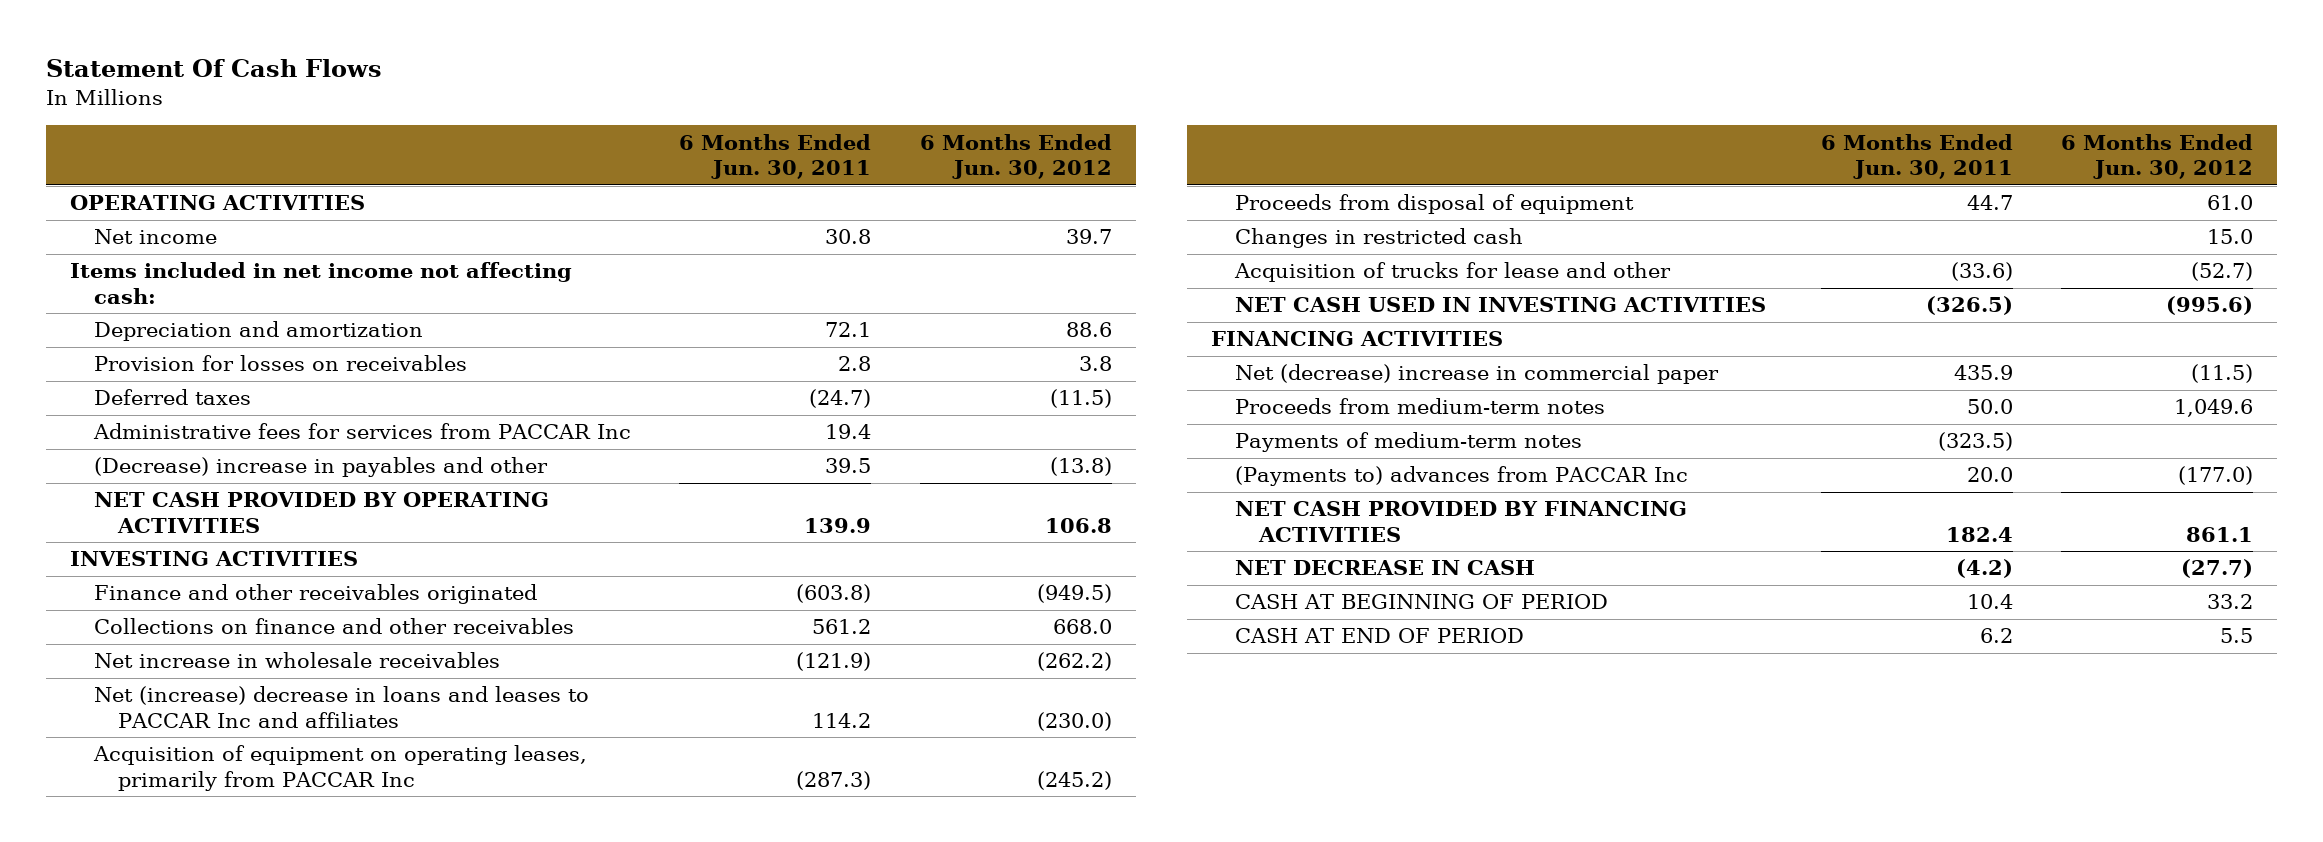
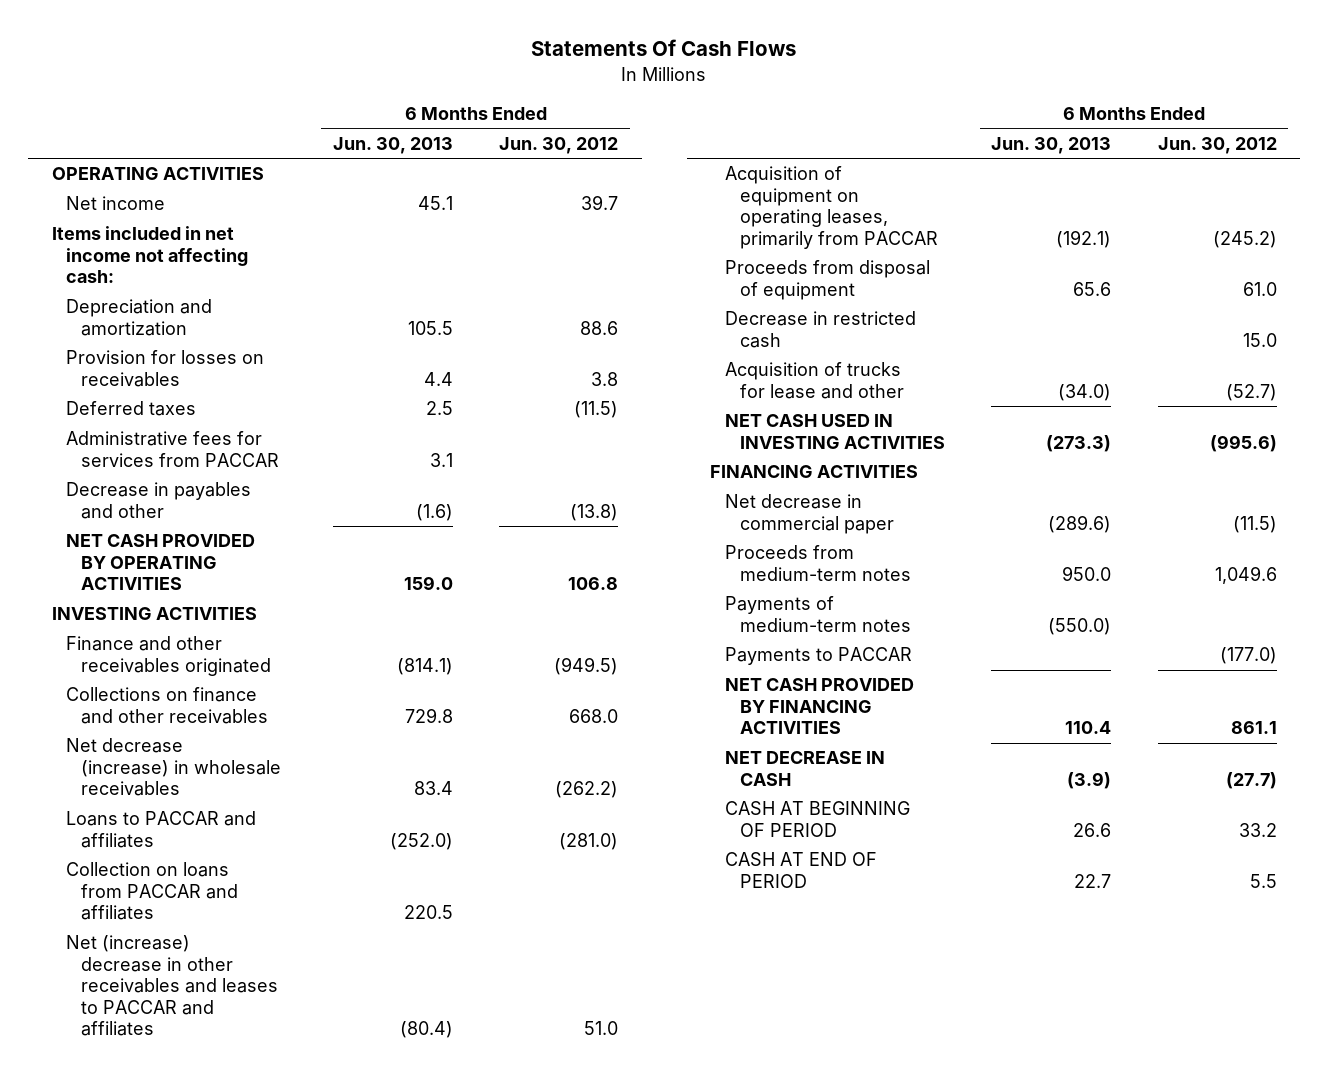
- Statement Of Cash Flows
+ Statements Of Cash Flows
- | 6 Months Ended Jun. 30, 2011 | 6 Months Ended Jun. 30, 2012
+ | 6 Months Ended Jun. 30, 2013 | 6 Months Ended Jun. 30, 2012
- Administrative fees for services from PACCAR Inc | 19.4 |
- (Decrease) increase in payables and other | 39.5 | (13.8)
+ Administrative fees for services from PACCAR | 3.1 |
+ Decrease in payables and other | (1.6) | (13.8)
- Net increase in wholesale receivables | (121.9) | (262.2)
- Net (increase) decrease in loans and leases to PACCAR Inc and affiliates | 114.2 | (230.0)
- Acquisition of equipment on operating leases, primarily from PACCAR Inc | (287.3) | (245.2)
+ Net decrease (increase) in wholesale receivables | 83.4 | (262.2)
+ Loans to PACCAR and affiliates | (252.0) | (281.0)
+ Collection on loans from PACCAR and affiliates | 220.5 |
+ Net (increase) decrease in other receivables and leases to PACCAR and affiliates | (80.4) | 51.0
+ Acquisition of equipment on operating leases, primarily from PACCAR | (192.1) | (245.2)
- Changes in restricted cash | | 15.0
+ Decrease in restricted cash | | 15.0
- Net (decrease) increase in commercial paper | 435.9 | (11.5)
+ Net decrease in commercial paper | (289.6) | (11.5)
- (Payments to) advances from PACCAR Inc | 20.0 | (177.0)
+ Payments to PACCAR | | (177.0)

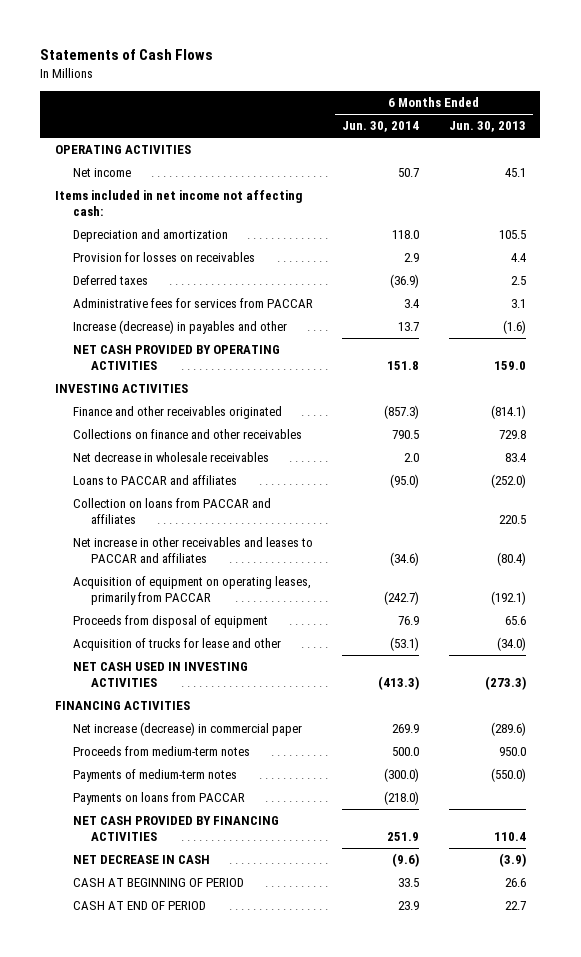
- Statements Of Cash Flows
+ Statements of Cash Flows
- | 6 Months Ended Jun. 30, 2013 | 6 Months Ended Jun. 30, 2012
+ | 6 Months Ended Jun. 30, 2014 | 6 Months Ended Jun. 30, 2013
- Decrease in payables and other | (1.6) | (13.8)
+ Increase (decrease) in payables and other | 13.7 | (1.6)
- Net decrease (increase) in wholesale receivables | 83.4 | (262.2)
+ Net decrease in wholesale receivables | 2.0 | 83.4
- Net (increase) decrease in other receivables and leases to PACCAR and affiliates | (80.4) | 51.0
+ Net increase in other receivables and leases to PACCAR and affiliates | (34.6) | (80.4)
- Decrease in restricted cash | | 15.0
- Net decrease in commercial paper | (289.6) | (11.5)
+ Net increase (decrease) in commercial paper | 269.9 | (289.6)
- Payments to PACCAR | | (177.0)
+ Payments on loans from PACCAR | (218.0) |

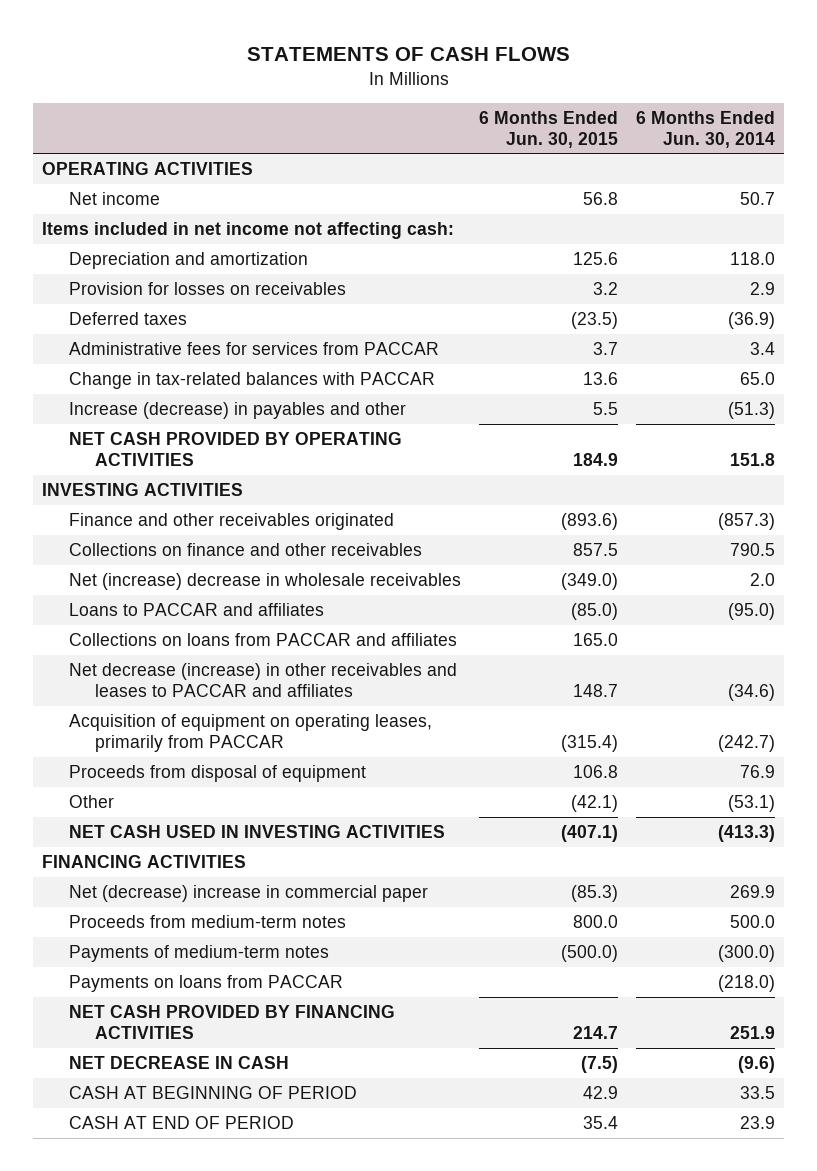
- Statements of Cash Flows
+ STATEMENTS OF CASH FLOWS
- | 6 Months Ended Jun. 30, 2014 | 6 Months Ended Jun. 30, 2013
+ | 6 Months Ended Jun. 30, 2015 | 6 Months Ended Jun. 30, 2014
- Increase (decrease) in payables and other | 13.7 | (1.6)
+ Change in tax-related balances with PACCAR | 13.6 | 65.0
+ Increase (decrease) in payables and other | 5.5 | (51.3)
- Net decrease in wholesale receivables | 2.0 | 83.4
+ Net (increase) decrease in wholesale receivables | (349.0) | 2.0
- Collection on loans from PACCAR and affiliates | | 220.5
- Net increase in other receivables and leases to PACCAR and affiliates | (34.6) | (80.4)
+ Collections on loans from PACCAR and affiliates | 165.0 |
+ Net decrease (increase) in other receivables and leases to PACCAR and affiliates | 148.7 | (34.6)
- Acquisition of trucks for lease and other | (53.1) | (34.0)
+ Other | (42.1) | (53.1)
- Net increase (decrease) in commercial paper | 269.9 | (289.6)
+ Net (decrease) increase in commercial paper | (85.3) | 269.9

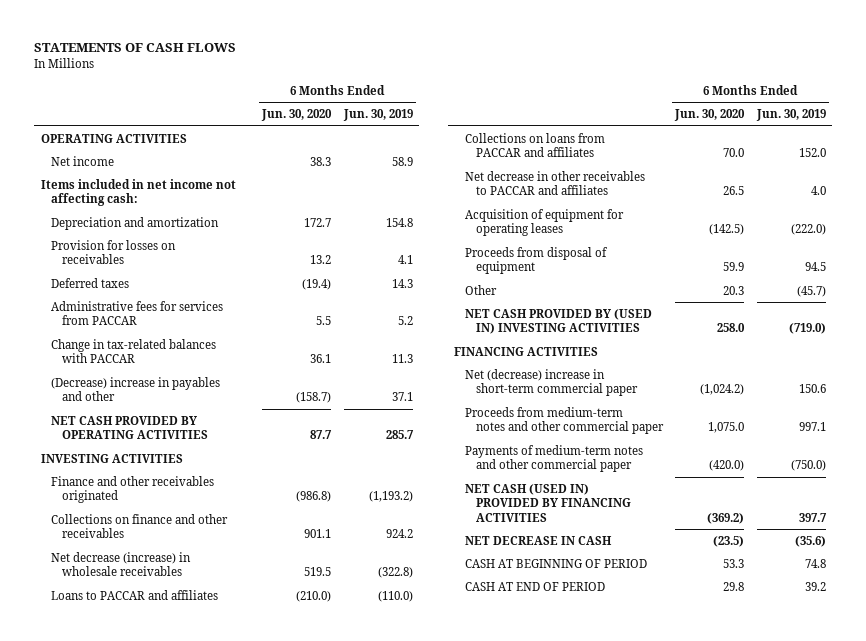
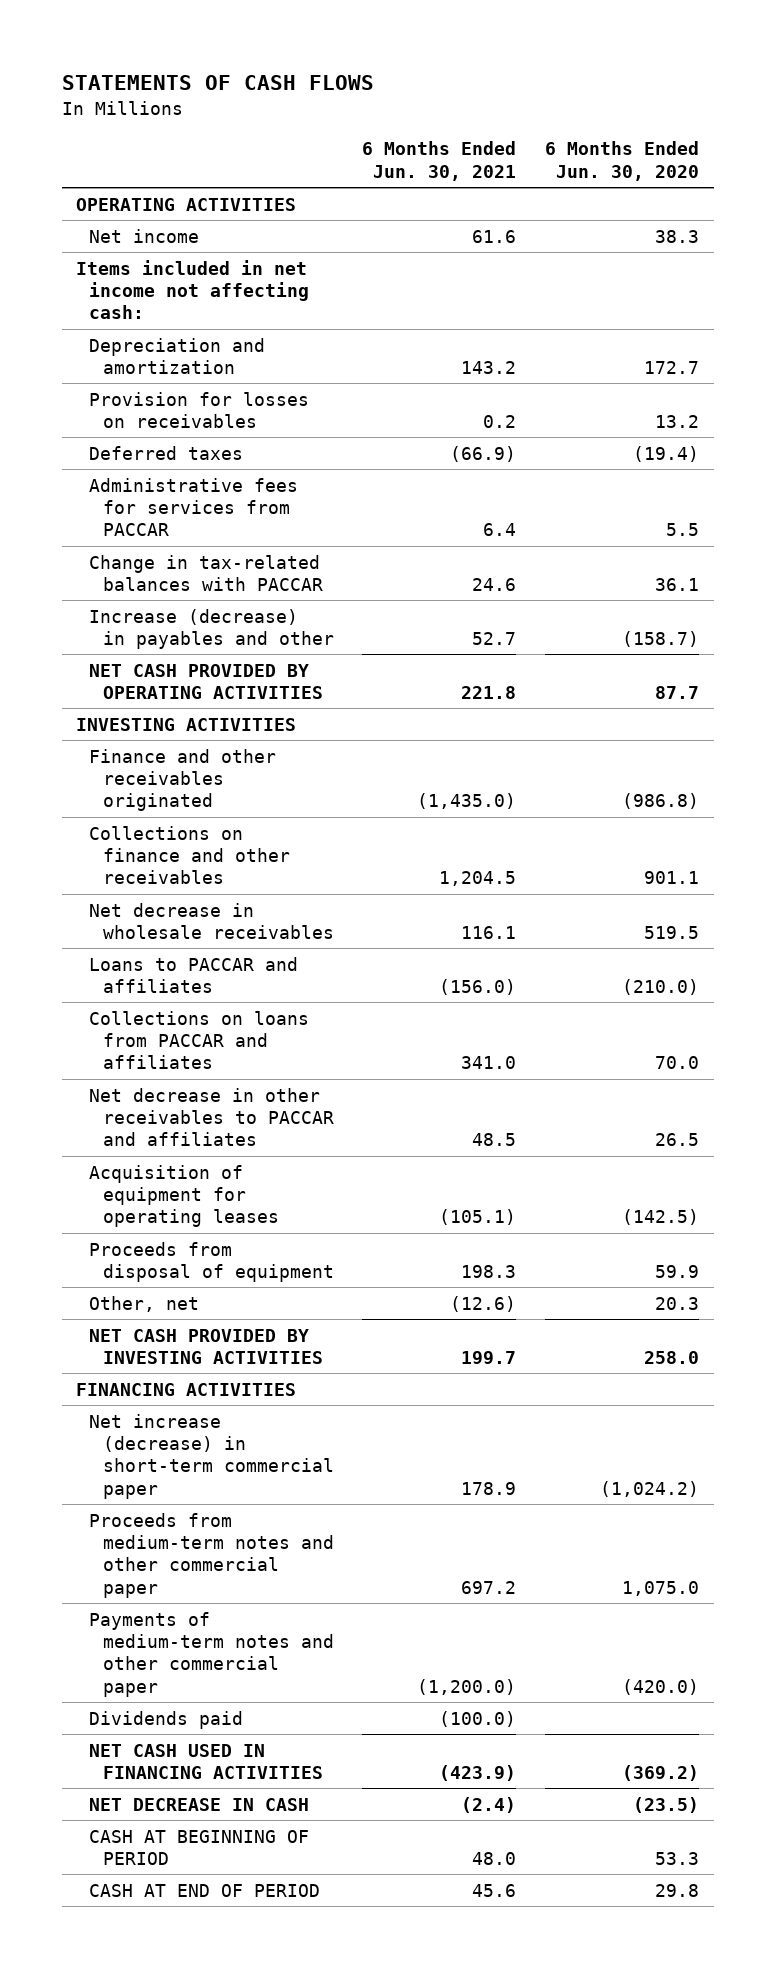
- | 6 Months Ended Jun. 30, 2020 | 6 Months Ended Jun. 30, 2019
+ | 6 Months Ended Jun. 30, 2021 | 6 Months Ended Jun. 30, 2020
- (Decrease) increase in payables and other | (158.7) | 37.1
+ Increase (decrease) in payables and other | 52.7 | (158.7)
- Net decrease (increase) in wholesale receivables | 519.5 | (322.8)
+ Net decrease in wholesale receivables | 116.1 | 519.5
- Other | 20.3 | (45.7)
- NET CASH PROVIDED BY (USED IN) INVESTING ACTIVITIES | 258.0 | (719.0)
+ Other, net | (12.6) | 20.3
+ NET CASH PROVIDED BY INVESTING ACTIVITIES | 199.7 | 258.0
- Net (decrease) increase in short-term commercial paper | (1,024.2) | 150.6
+ Net increase (decrease) in short-term commercial paper | 178.9 | (1,024.2)
- NET CASH (USED IN) PROVIDED BY FINANCING ACTIVITIES | (369.2) | 397.7
+ Dividends paid | (100.0) |
+ NET CASH USED IN FINANCING ACTIVITIES | (423.9) | (369.2)

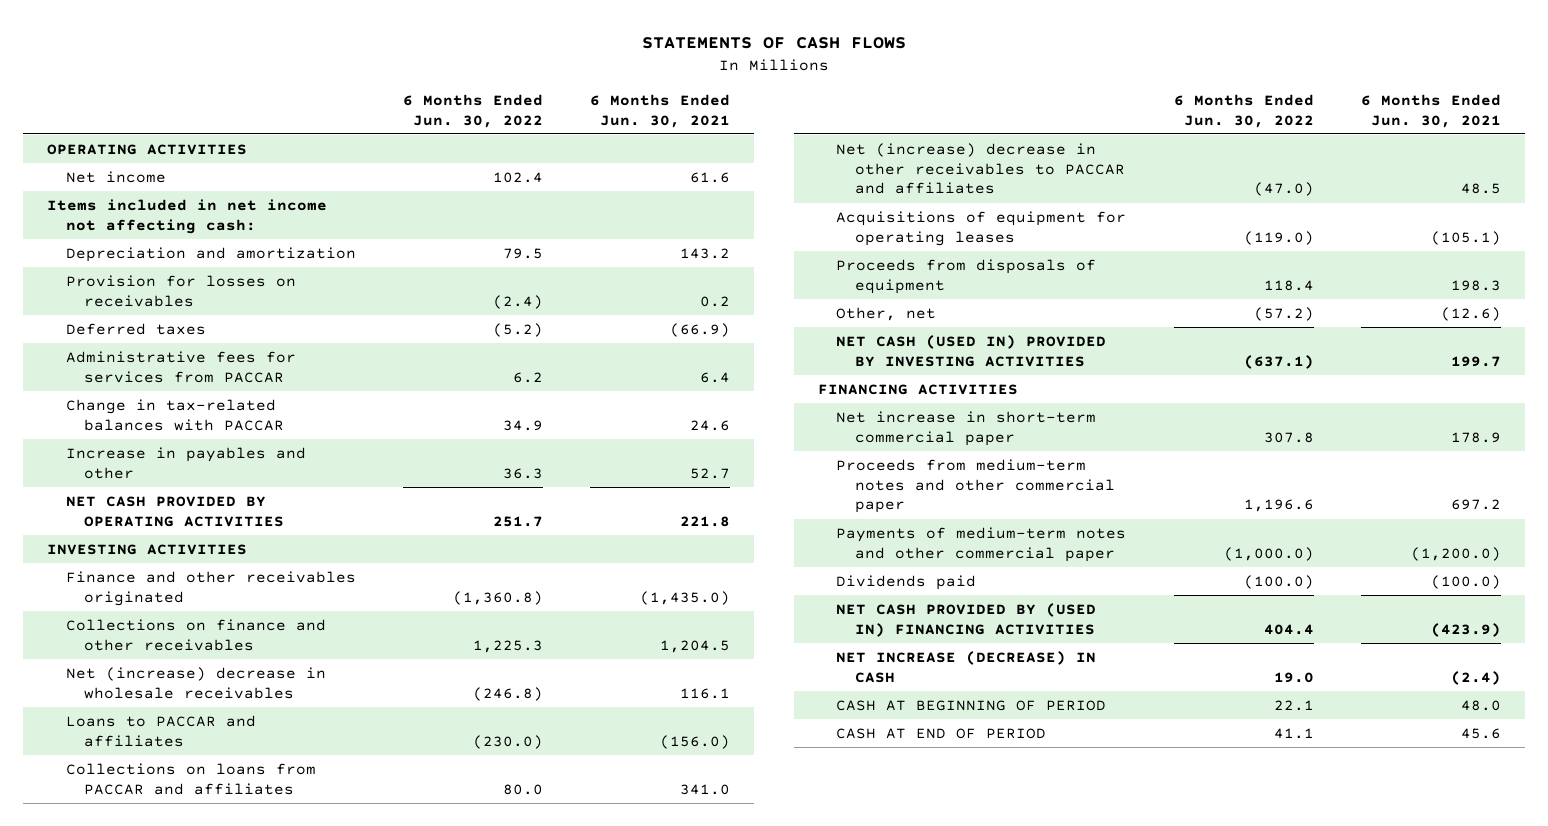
- | 6 Months Ended Jun. 30, 2021 | 6 Months Ended Jun. 30, 2020
+ | 6 Months Ended Jun. 30, 2022 | 6 Months Ended Jun. 30, 2021
- Increase (decrease) in payables and other | 52.7 | (158.7)
+ Increase in payables and other | 36.3 | 52.7
- Net decrease in wholesale receivables | 116.1 | 519.5
+ Net (increase) decrease in wholesale receivables | (246.8) | 116.1
- Net decrease in other receivables to PACCAR and affiliates | 48.5 | 26.5
- Acquisition of equipment for operating leases | (105.1) | (142.5)
- Proceeds from disposal of equipment | 198.3 | 59.9
+ Net (increase) decrease in other receivables to PACCAR and affiliates | (47.0) | 48.5
+ Acquisitions of equipment for operating leases | (119.0) | (105.1)
+ Proceeds from disposals of equipment | 118.4 | 198.3
- NET CASH PROVIDED BY INVESTING ACTIVITIES | 199.7 | 258.0
+ NET CASH (USED IN) PROVIDED BY INVESTING ACTIVITIES | (637.1) | 199.7
- Net increase (decrease) in short-term commercial paper | 178.9 | (1,024.2)
+ Net increase in short-term commercial paper | 307.8 | 178.9
- NET CASH USED IN FINANCING ACTIVITIES | (423.9) | (369.2)
- NET DECREASE IN CASH | (2.4) | (23.5)
+ NET CASH PROVIDED BY (USED IN) FINANCING ACTIVITIES | 404.4 | (423.9)
+ NET INCREASE (DECREASE) IN CASH | 19.0 | (2.4)

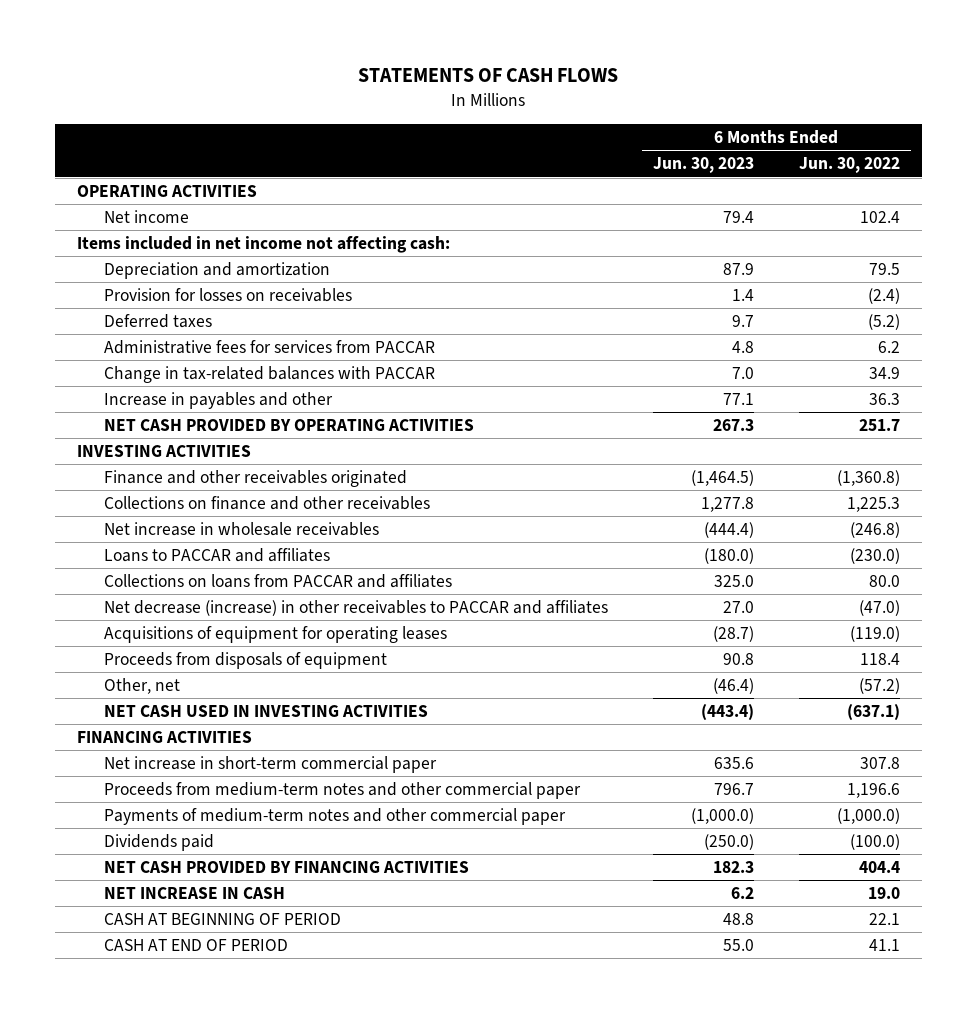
- | 6 Months Ended Jun. 30, 2022 | 6 Months Ended Jun. 30, 2021
+ | 6 Months Ended Jun. 30, 2023 | 6 Months Ended Jun. 30, 2022
- Net (increase) decrease in wholesale receivables | (246.8) | 116.1
+ Net increase in wholesale receivables | (444.4) | (246.8)
- Net (increase) decrease in other receivables to PACCAR and affiliates | (47.0) | 48.5
+ Net decrease (increase) in other receivables to PACCAR and affiliates | 27.0 | (47.0)
- NET CASH (USED IN) PROVIDED BY INVESTING ACTIVITIES | (637.1) | 199.7
+ NET CASH USED IN INVESTING ACTIVITIES | (443.4) | (637.1)
- NET CASH PROVIDED BY (USED IN) FINANCING ACTIVITIES | 404.4 | (423.9)
- NET INCREASE (DECREASE) IN CASH | 19.0 | (2.4)
+ NET CASH PROVIDED BY FINANCING ACTIVITIES | 182.3 | 404.4
+ NET INCREASE IN CASH | 6.2 | 19.0

